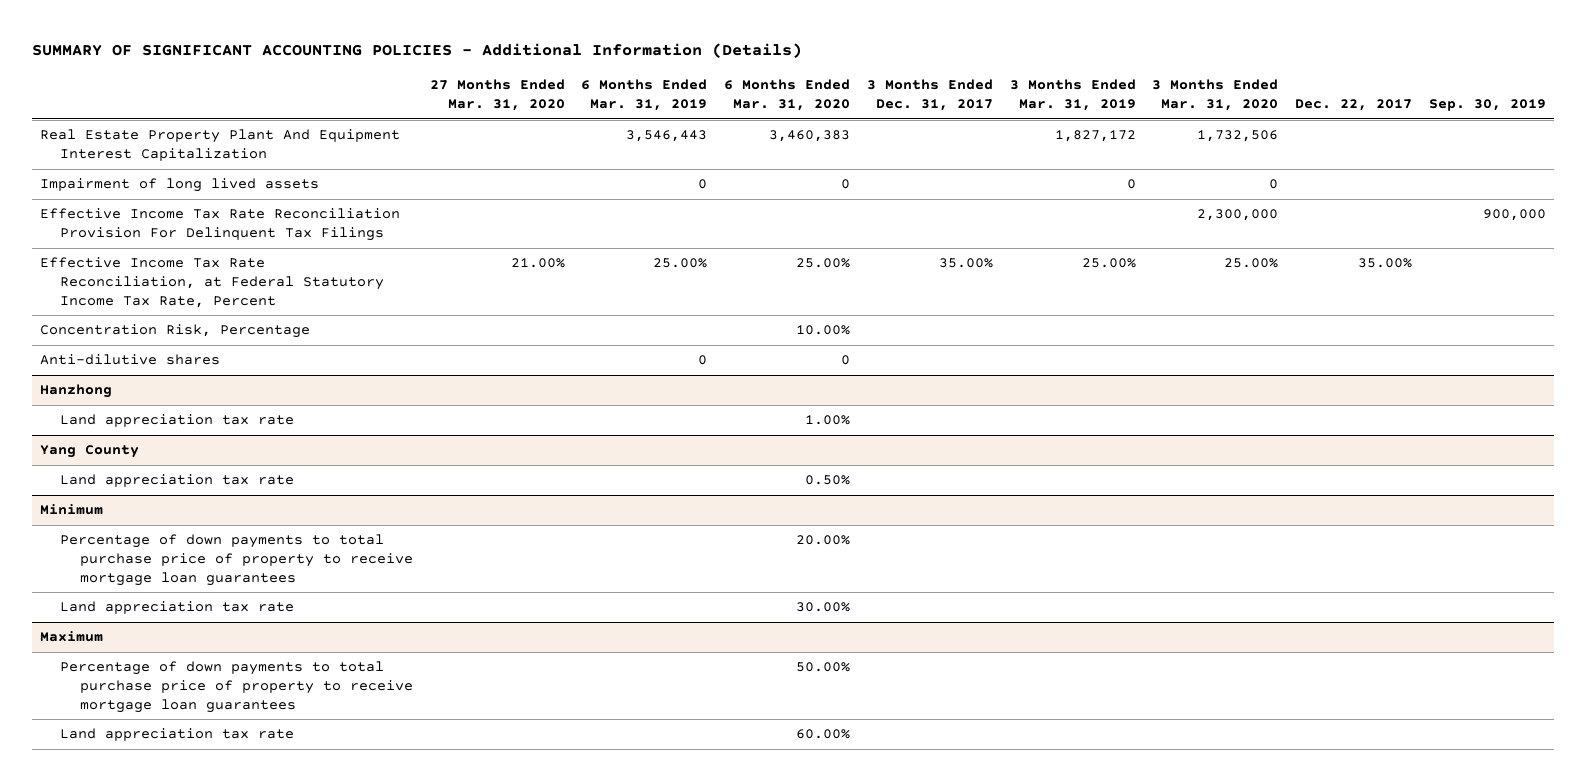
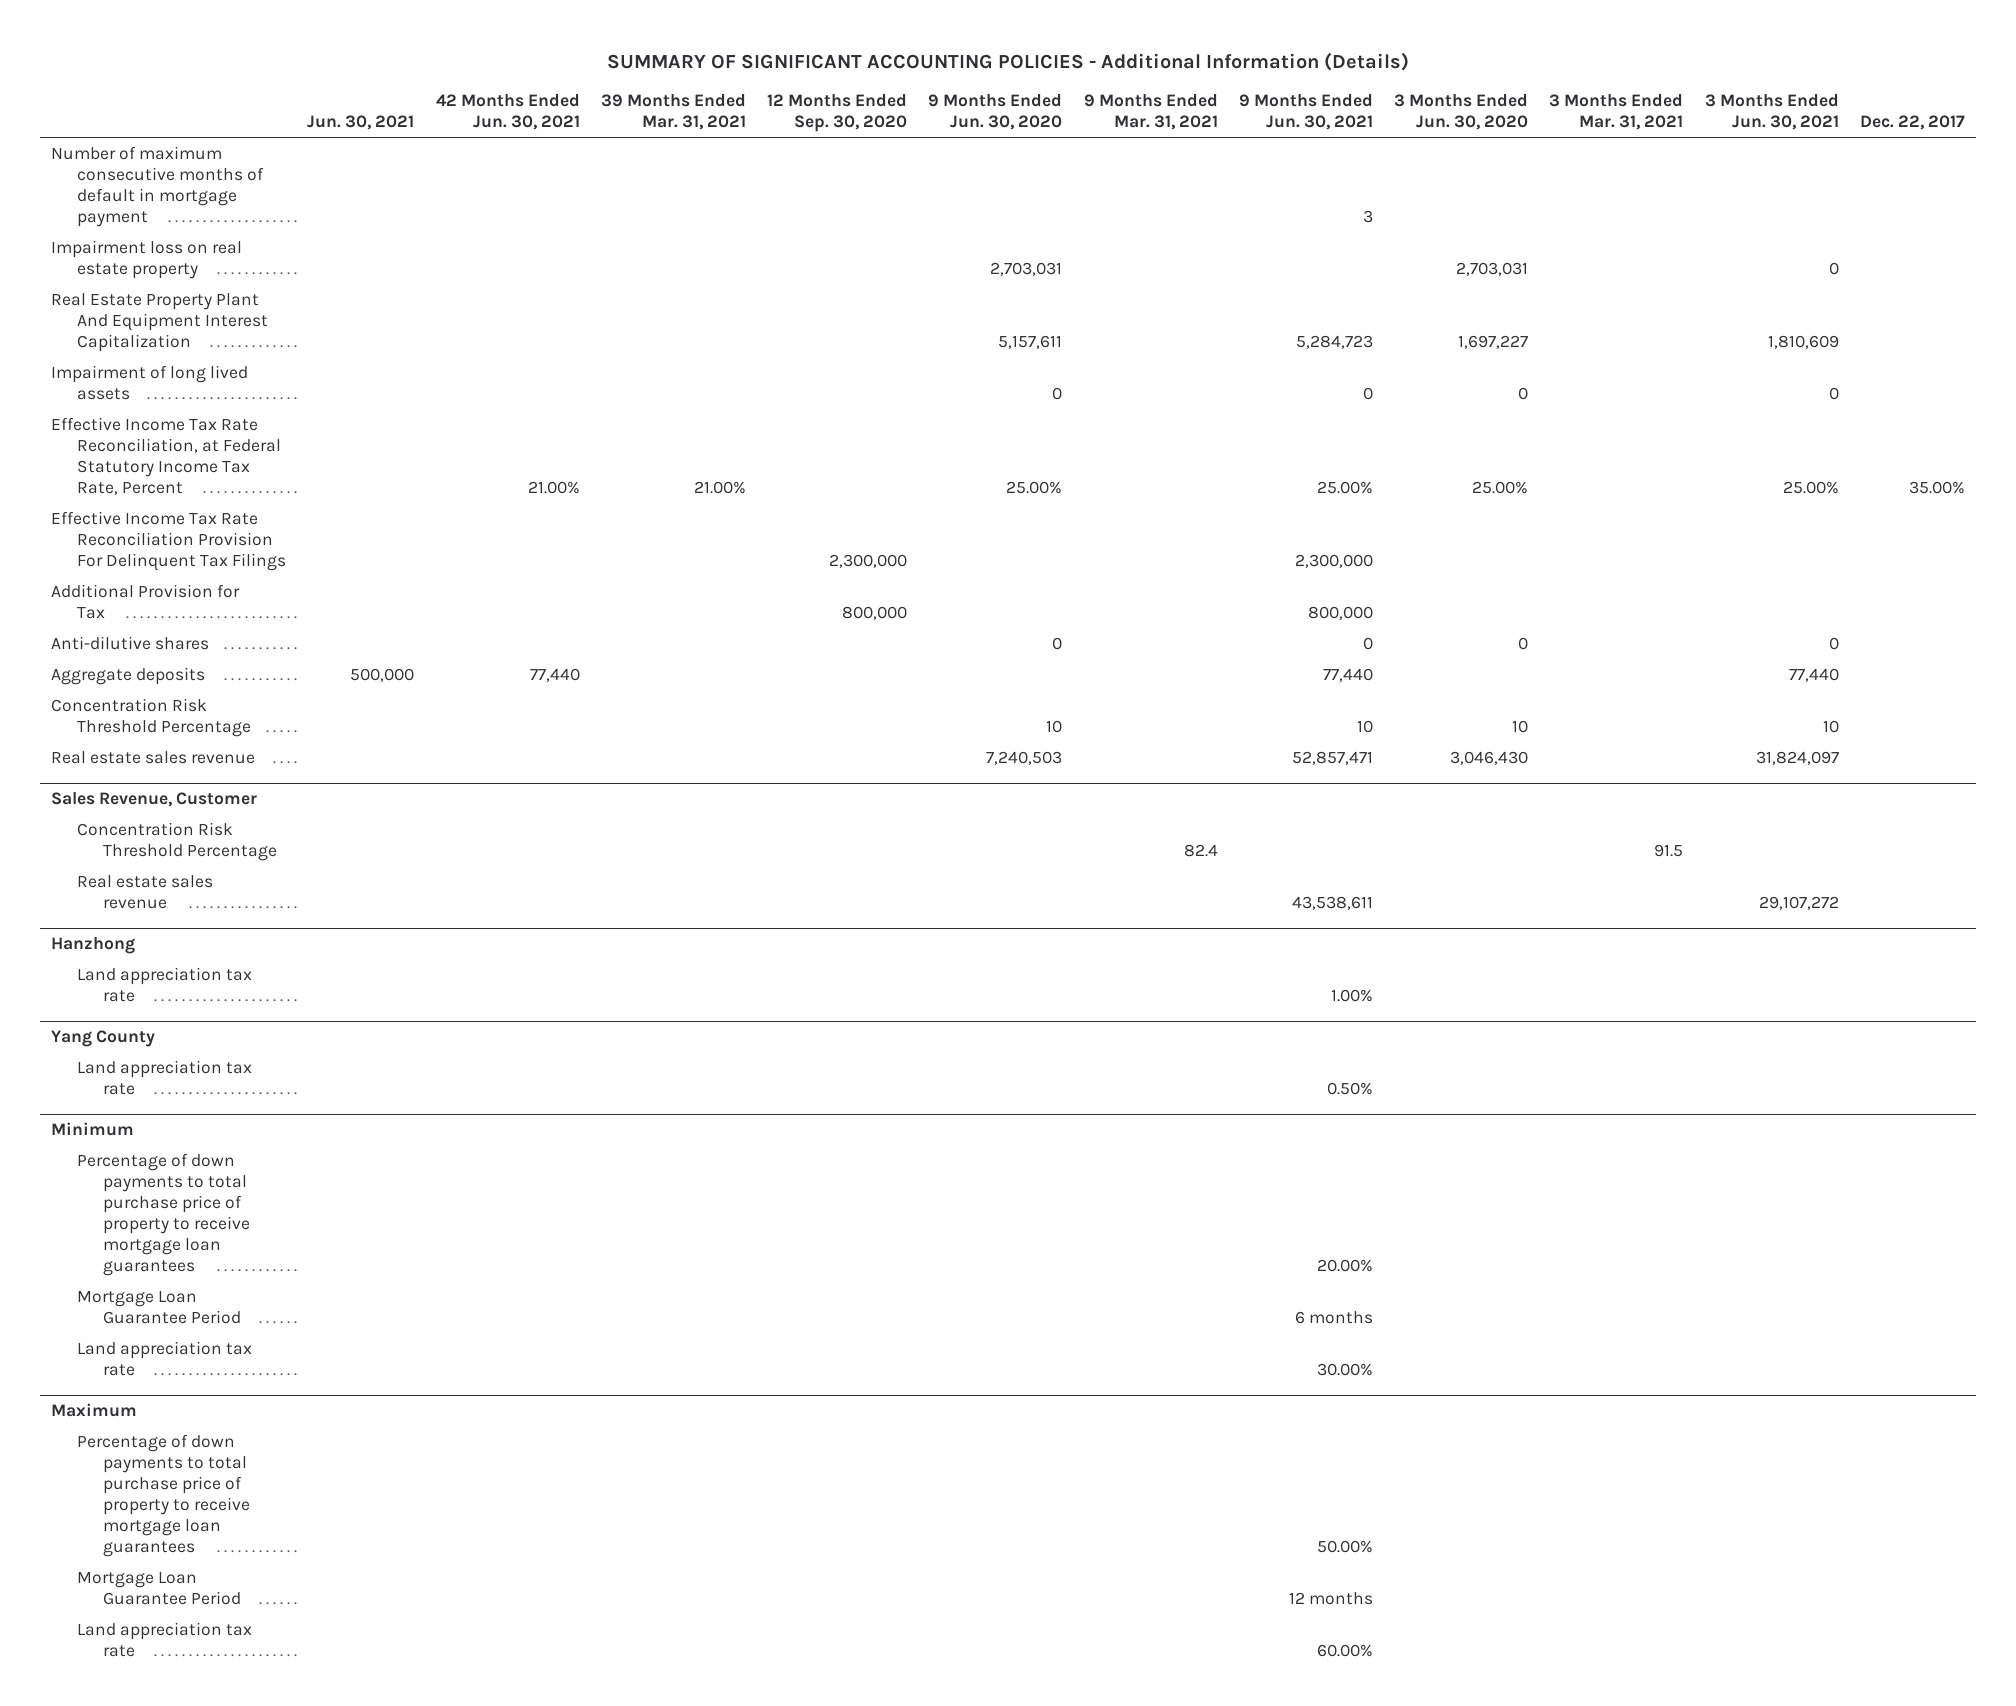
- | 27 Months Ended Mar. 31, 2020 | 6 Months Ended Mar. 31, 2019 | 6 Months Ended Mar. 31, 2020 | 3 Months Ended Dec. 31, 2017 | 3 Months Ended Mar. 31, 2019 | 3 Months Ended Mar. 31, 2020 | Dec. 22, 2017 | Sep. 30, 2019
+ | Jun. 30, 2021 | 42 Months Ended Jun. 30, 2021 | 39 Months Ended Mar. 31, 2021 | 12 Months Ended Sep. 30, 2020 | 9 Months Ended Jun. 30, 2020 | 9 Months Ended Mar. 31, 2021 | 9 Months Ended Jun. 30, 2021 | 3 Months Ended Jun. 30, 2020 | 3 Months Ended Mar. 31, 2021 | 3 Months Ended Jun. 30, 2021 | Dec. 22, 2017
+ Number of maximum consecutive months of default in mortgage payment | | | | | | | 3 | | | |
+ Impairment loss on real estate property | | | | | 2,703,031 | | | 2,703,031 | | 0 |
- Concentration Risk, Percentage | | | 10.00% | | | | |
moved down: Effective Income Tax Rate Reconciliation Provision For Delinquent Tax Filings | | | | 2,300,000 | | | 2,300,000 | | | |
+ Additional Provision for Tax | | | | 800,000 | | | 800,000 | | | |
+ Aggregate deposits | 500,000 | 77,440 | | | | | 77,440 | | | 77,440 |
+ Concentration Risk Threshold Percentage | | | | | 10 | | 10 | 10 | | 10 |
+ Real estate sales revenue | | | | | 7,240,503 | | 52,857,471 | 3,046,430 | | 31,824,097 |
+ Sales Revenue, Customer
+ Concentration Risk Threshold Percentage | | | | | | 82.4 | | | 91.5 | |
+ Real estate sales revenue | | | | | | | 43,538,611 | | | 29,107,272 |
@ Minimum
+ Mortgage Loan Guarantee Period | | | | | | | 6 months | | | |
@ Maximum
+ Mortgage Loan Guarantee Period | | | | | | | 12 months | | | |

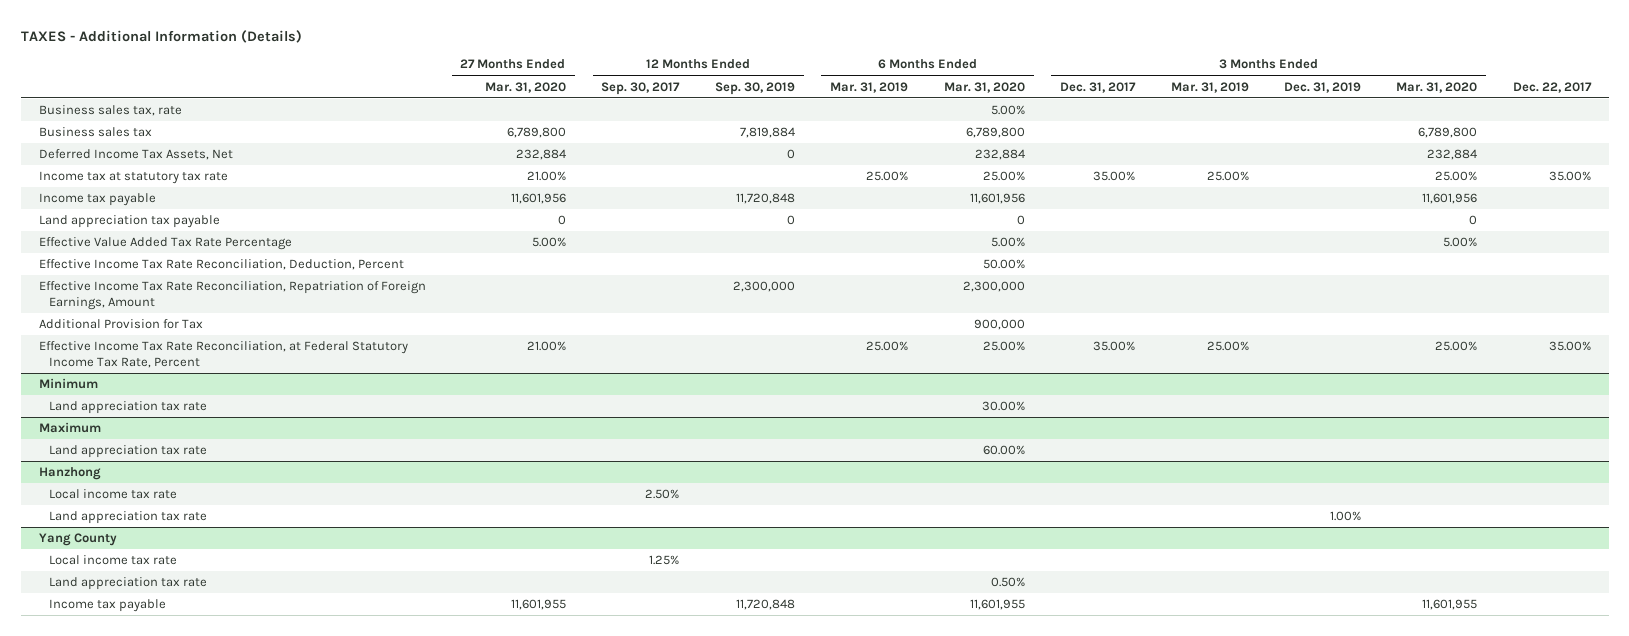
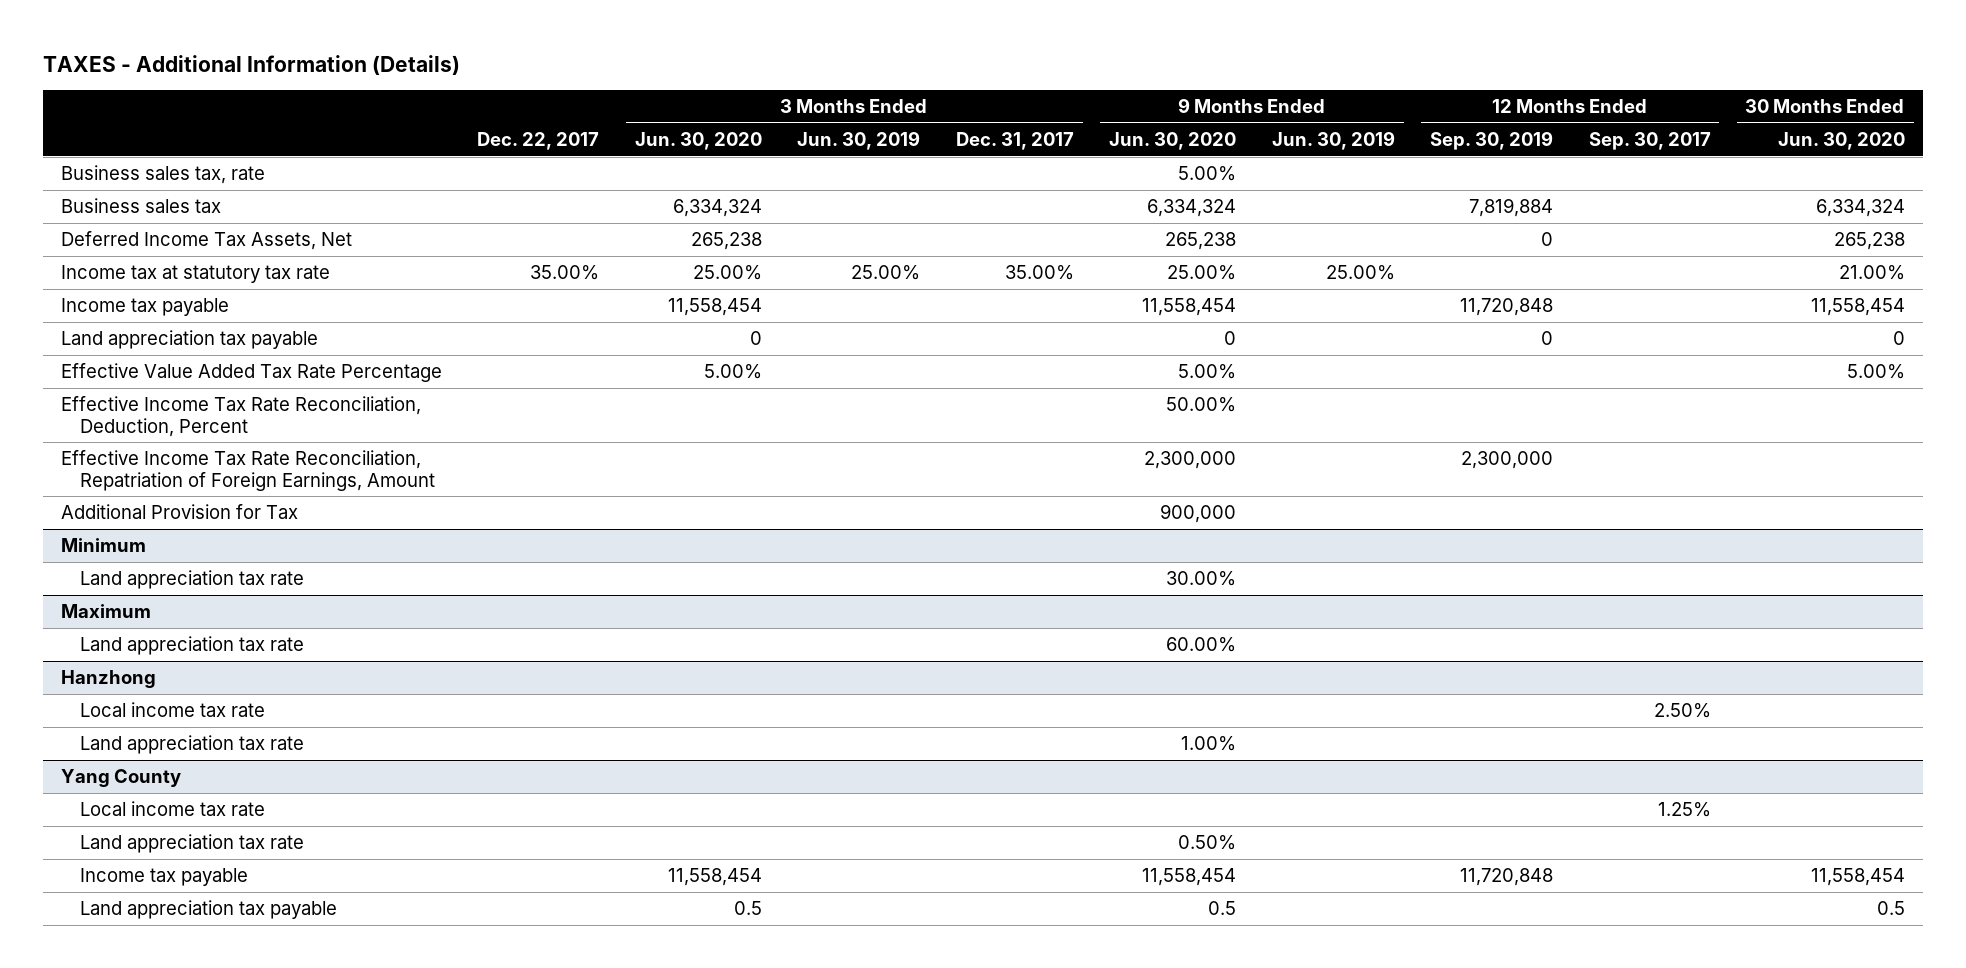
- | 27 Months Ended Mar. 31, 2020 | 12 Months Ended Sep. 30, 2017 | 12 Months Ended Sep. 30, 2019 | 6 Months Ended Mar. 31, 2019 | 6 Months Ended Mar. 31, 2020 | 3 Months Ended Dec. 31, 2017 | 3 Months Ended Mar. 31, 2019 | 3 Months Ended Dec. 31, 2019 | 3 Months Ended Mar. 31, 2020 | Dec. 22, 2017
+ | Dec. 22, 2017 | 3 Months Ended Jun. 30, 2020 | 3 Months Ended Jun. 30, 2019 | 3 Months Ended Dec. 31, 2017 | 9 Months Ended Jun. 30, 2020 | 9 Months Ended Jun. 30, 2019 | 12 Months Ended Sep. 30, 2019 | 12 Months Ended Sep. 30, 2017 | 30 Months Ended Jun. 30, 2020
- Effective Income Tax Rate Reconciliation, at Federal Statutory Income Tax Rate, Percent | 21.00% | | | 25.00% | 25.00% | 35.00% | 25.00% | | 25.00% | 35.00%
@ Yang County
+ Land appreciation tax payable | | 0.5 | | | 0.5 | | | | 0.5

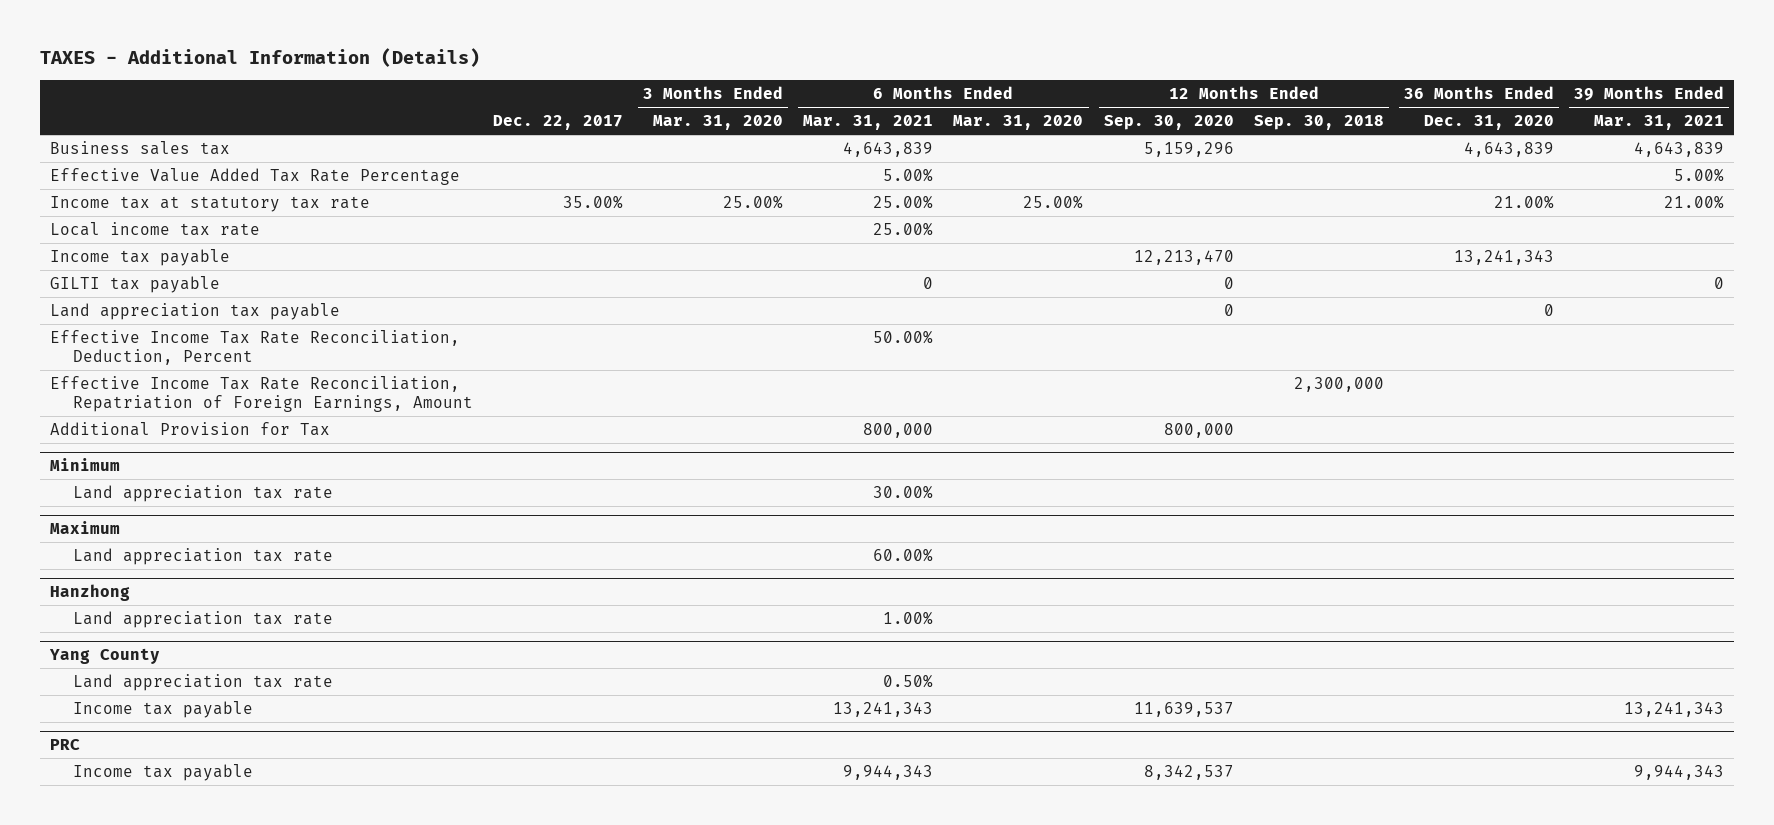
- | Dec. 22, 2017 | 3 Months Ended Jun. 30, 2020 | 3 Months Ended Jun. 30, 2019 | 3 Months Ended Dec. 31, 2017 | 9 Months Ended Jun. 30, 2020 | 9 Months Ended Jun. 30, 2019 | 12 Months Ended Sep. 30, 2019 | 12 Months Ended Sep. 30, 2017 | 30 Months Ended Jun. 30, 2020
+ | Dec. 22, 2017 | 3 Months Ended Mar. 31, 2020 | 6 Months Ended Mar. 31, 2021 | 6 Months Ended Mar. 31, 2020 | 12 Months Ended Sep. 30, 2020 | 12 Months Ended Sep. 30, 2018 | 36 Months Ended Dec. 31, 2020 | 39 Months Ended Mar. 31, 2021
- Business sales tax, rate | | | | | 5.00% | | | |
- Deferred Income Tax Assets, Net | | 265,238 | | | 265,238 | | 0 | | 265,238
moved up: Effective Value Added Tax Rate Percentage | | | 5.00% | | | | | 5.00%
+ Local income tax rate | | | 25.00% | | | | |
+ GILTI tax payable | | | 0 | | 0 | | | 0
@ Hanzhong
- Local income tax rate | | | | | | | | 2.50% |
@ Yang County
- Local income tax rate | | | | | | | | 1.25% |
- Land appreciation tax payable | | 0.5 | | | 0.5 | | | | 0.5
+ PRC
+ Income tax payable | | | 9,944,343 | | 8,342,537 | | | 9,944,343

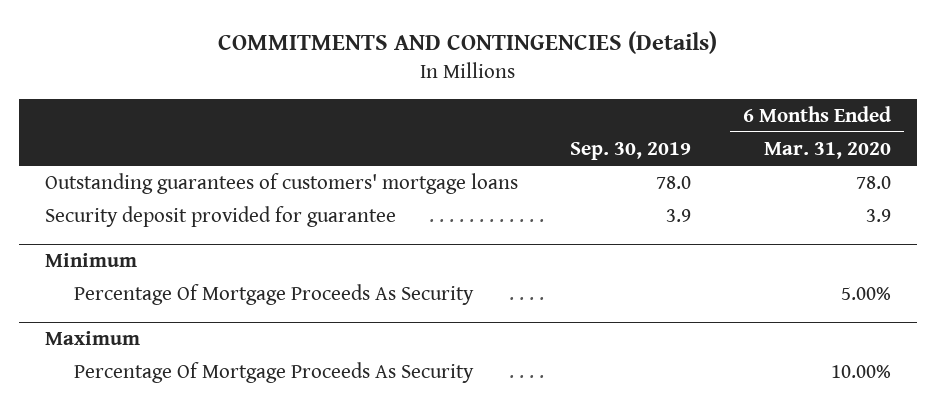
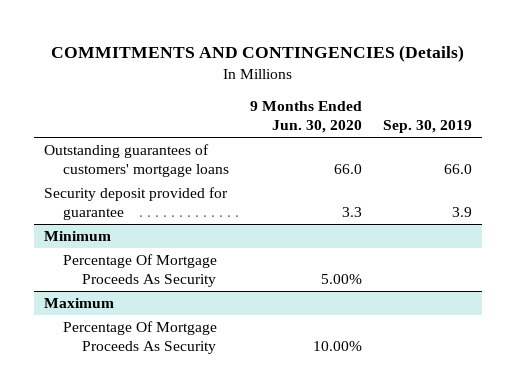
- | Sep. 30, 2019 | 6 Months Ended Mar. 31, 2020
+ | 9 Months Ended Jun. 30, 2020 | Sep. 30, 2019
- Outstanding guarantees of customers' mortgage loans | 78.0 | 78.0
+ Outstanding guarantees of customers' mortgage loans | 66.0 | 66.0

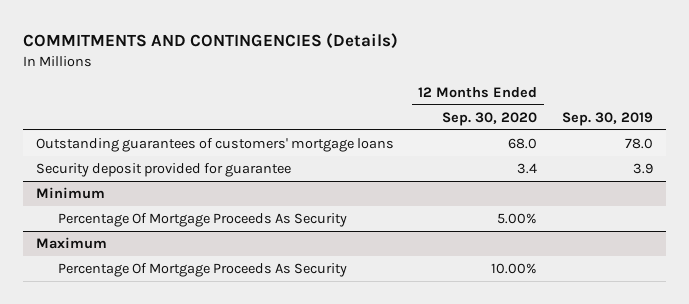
- | 9 Months Ended Jun. 30, 2020 | Sep. 30, 2019
+ | 12 Months Ended Sep. 30, 2020 | Sep. 30, 2019
- Outstanding guarantees of customers' mortgage loans | 66.0 | 66.0
+ Outstanding guarantees of customers' mortgage loans | 68.0 | 78.0

